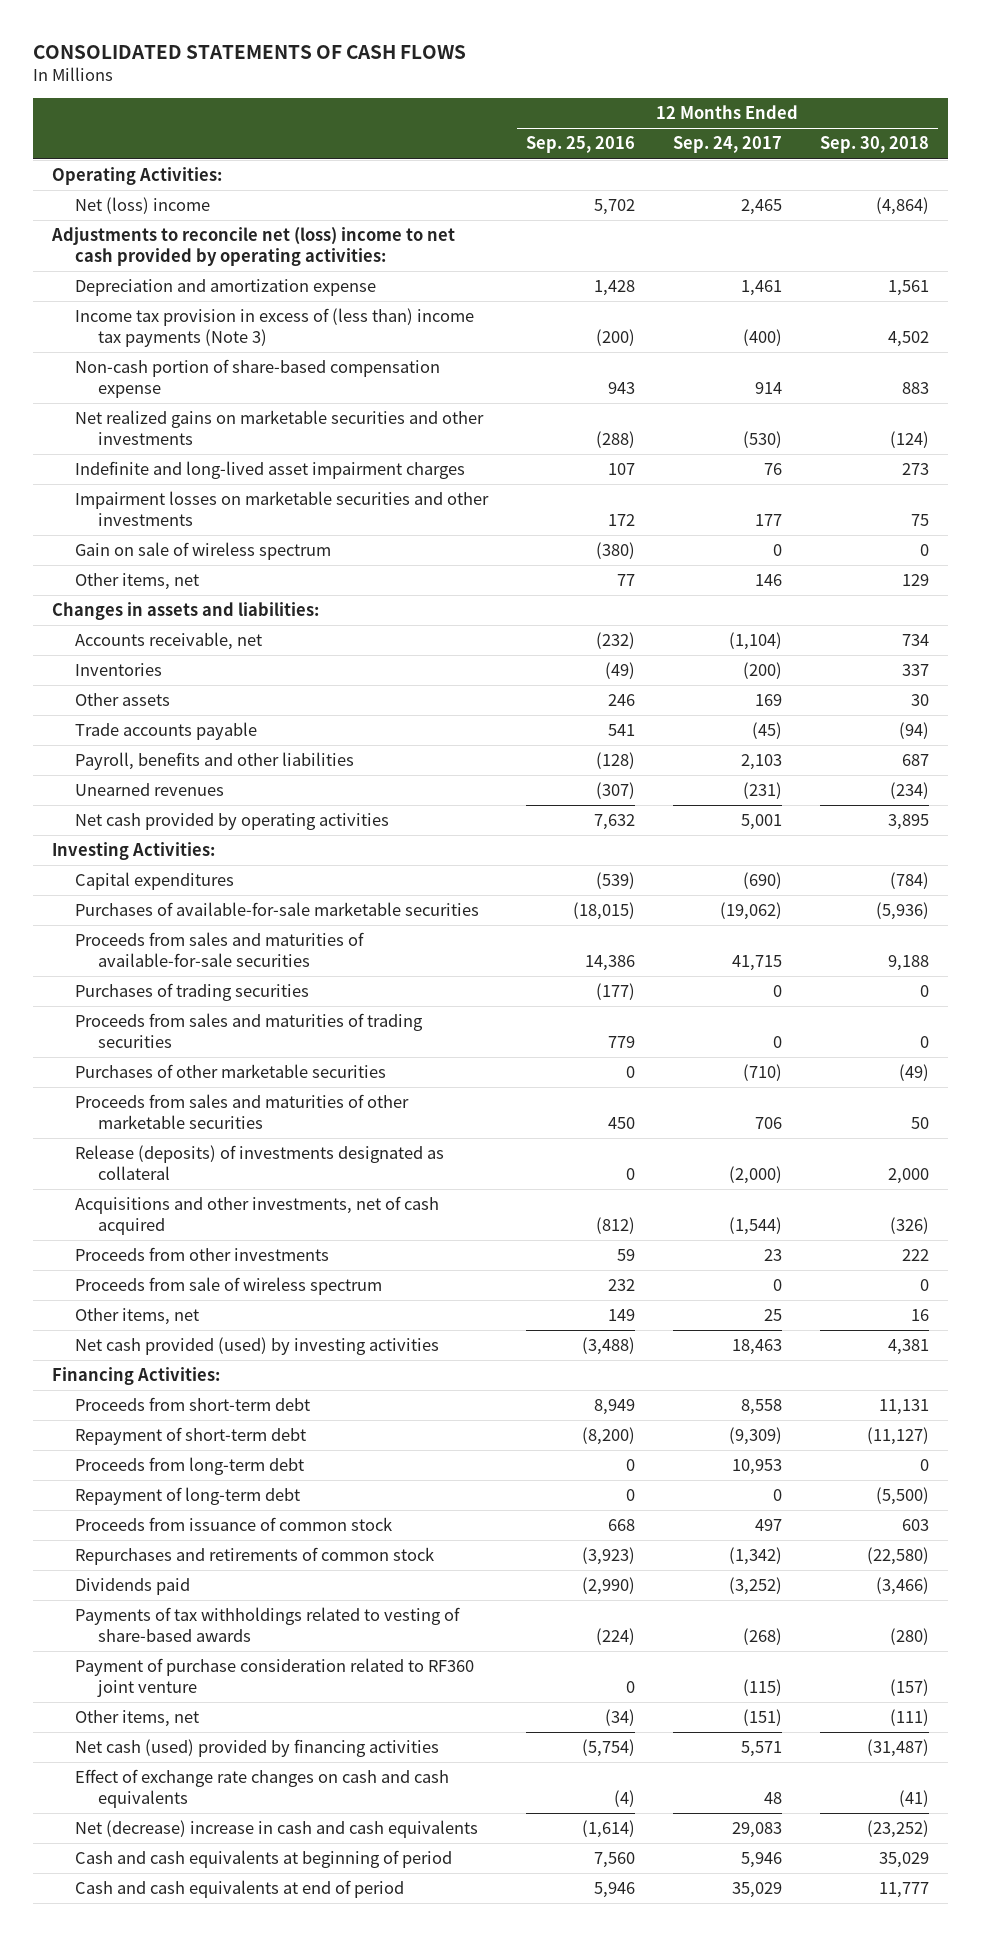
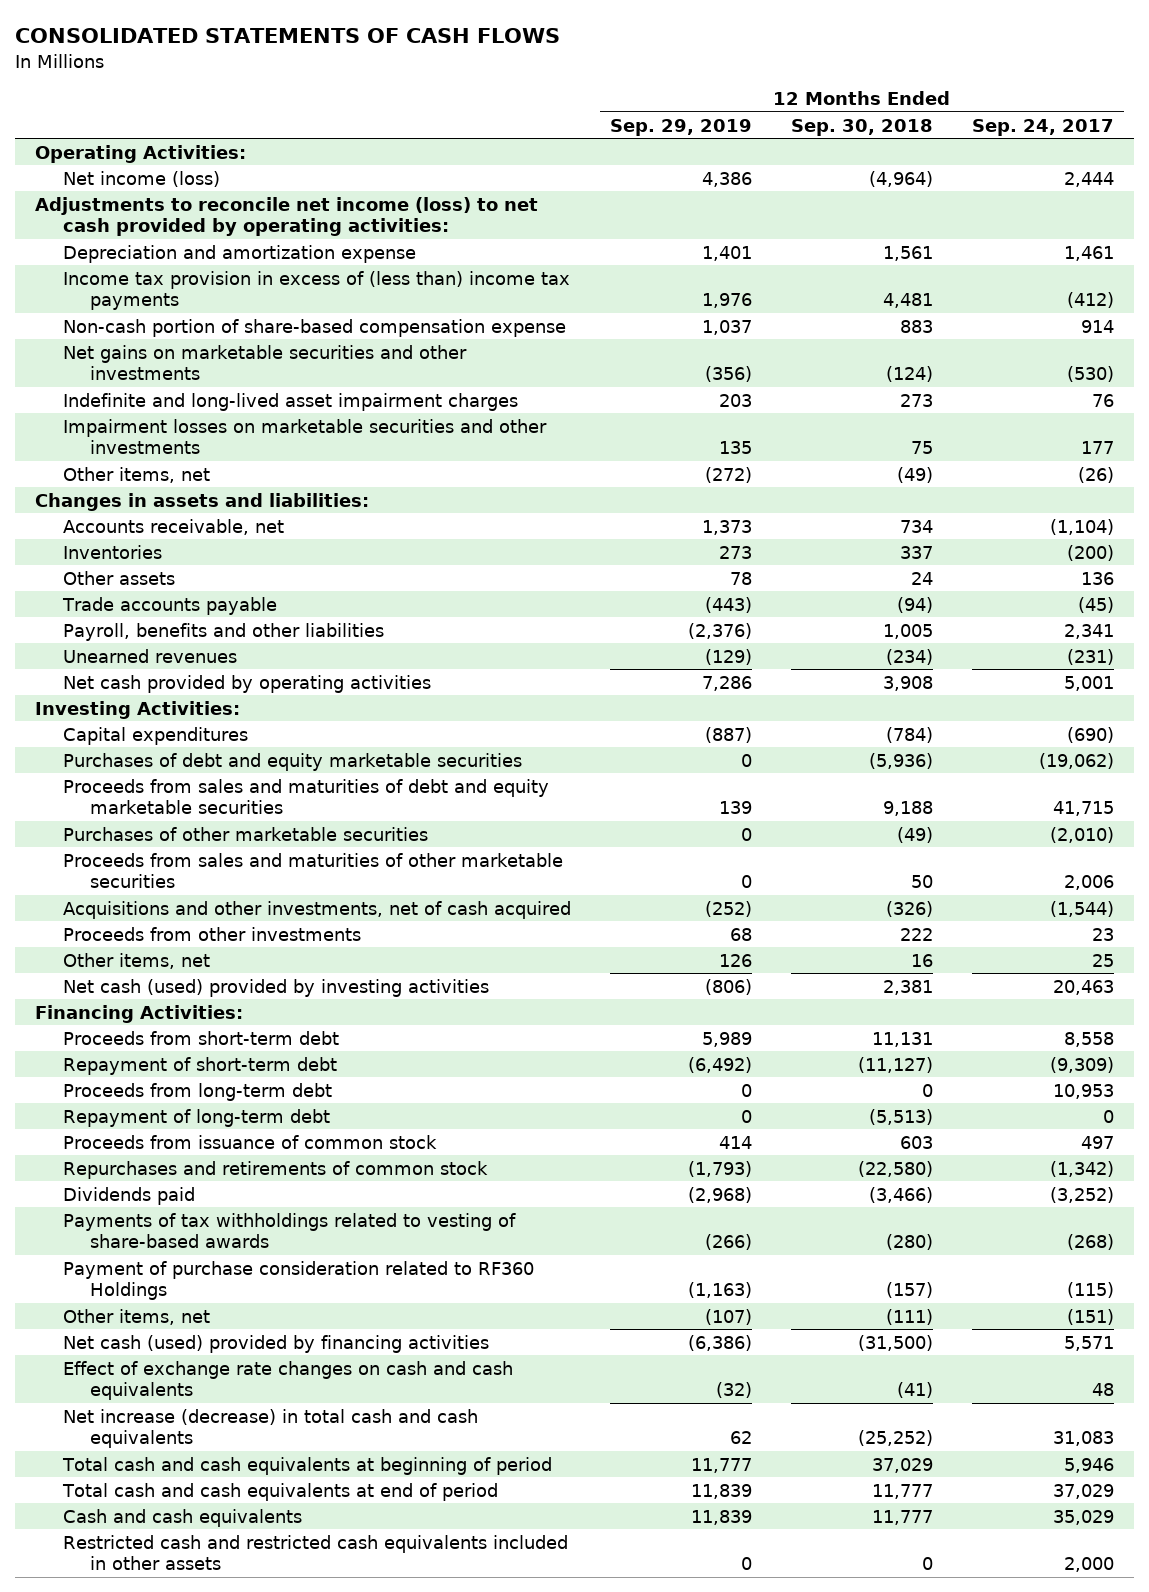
- | 12 Months Ended Sep. 25, 2016 | 12 Months Ended Sep. 24, 2017 | 12 Months Ended Sep. 30, 2018
+ | 12 Months Ended Sep. 29, 2019 | 12 Months Ended Sep. 30, 2018 | 12 Months Ended Sep. 24, 2017
- Net (loss) income | 5,702 | 2,465 | (4,864)
- Adjustments to reconcile net (loss) income to net cash provided by operating activities:
+ Net income (loss) | 4,386 | (4,964) | 2,444
+ Adjustments to reconcile net income (loss) to net cash provided by operating activities:
- Income tax provision in excess of (less than) income tax payments (Note 3) | (200) | (400) | 4,502
+ Income tax provision in excess of (less than) income tax payments | 1,976 | 4,481 | (412)
- Net realized gains on marketable securities and other investments | (288) | (530) | (124)
+ Net gains on marketable securities and other investments | (356) | (124) | (530)
- Gain on sale of wireless spectrum | (380) | 0 | 0
- Other items, net | 77 | 146 | 129
+ Other items, net | (272) | (49) | (26)
- Other assets | 246 | 169 | 30
+ Other assets | 78 | 24 | 136
- Payroll, benefits and other liabilities | (128) | 2,103 | 687
+ Payroll, benefits and other liabilities | (2,376) | 1,005 | 2,341
- Net cash provided by operating activities | 7,632 | 5,001 | 3,895
+ Net cash provided by operating activities | 7,286 | 3,908 | 5,001
- Purchases of available-for-sale marketable securities | (18,015) | (19,062) | (5,936)
- Proceeds from sales and maturities of available-for-sale securities | 14,386 | 41,715 | 9,188
- Purchases of trading securities | (177) | 0 | 0
- Proceeds from sales and maturities of trading securities | 779 | 0 | 0
- Purchases of other marketable securities | 0 | (710) | (49)
- Proceeds from sales and maturities of other marketable securities | 450 | 706 | 50
- Release (deposits) of investments designated as collateral | 0 | (2,000) | 2,000
+ Purchases of debt and equity marketable securities | 0 | (5,936) | (19,062)
+ Proceeds from sales and maturities of debt and equity marketable securities | 139 | 9,188 | 41,715
+ Purchases of other marketable securities | 0 | (49) | (2,010)
+ Proceeds from sales and maturities of other marketable securities | 0 | 50 | 2,006
- Proceeds from sale of wireless spectrum | 232 | 0 | 0
- Net cash provided (used) by investing activities | (3,488) | 18,463 | 4,381
+ Net cash (used) provided by investing activities | (806) | 2,381 | 20,463
- Repayment of long-term debt | 0 | 0 | (5,500)
+ Repayment of long-term debt | 0 | (5,513) | 0
- Payment of purchase consideration related to RF360 joint venture | 0 | (115) | (157)
+ Payment of purchase consideration related to RF360 Holdings | (1,163) | (157) | (115)
- Net cash (used) provided by financing activities | (5,754) | 5,571 | (31,487)
+ Net cash (used) provided by financing activities | (6,386) | (31,500) | 5,571
- Net (decrease) increase in cash and cash equivalents | (1,614) | 29,083 | (23,252)
- Cash and cash equivalents at beginning of period | 7,560 | 5,946 | 35,029
- Cash and cash equivalents at end of period | 5,946 | 35,029 | 11,777
+ Net increase (decrease) in total cash and cash equivalents | 62 | (25,252) | 31,083
+ Total cash and cash equivalents at beginning of period | 11,777 | 37,029 | 5,946
+ Total cash and cash equivalents at end of period | 11,839 | 11,777 | 37,029
+ Cash and cash equivalents | 11,839 | 11,777 | 35,029
+ Restricted cash and restricted cash equivalents included in other assets | 0 | 0 | 2,000

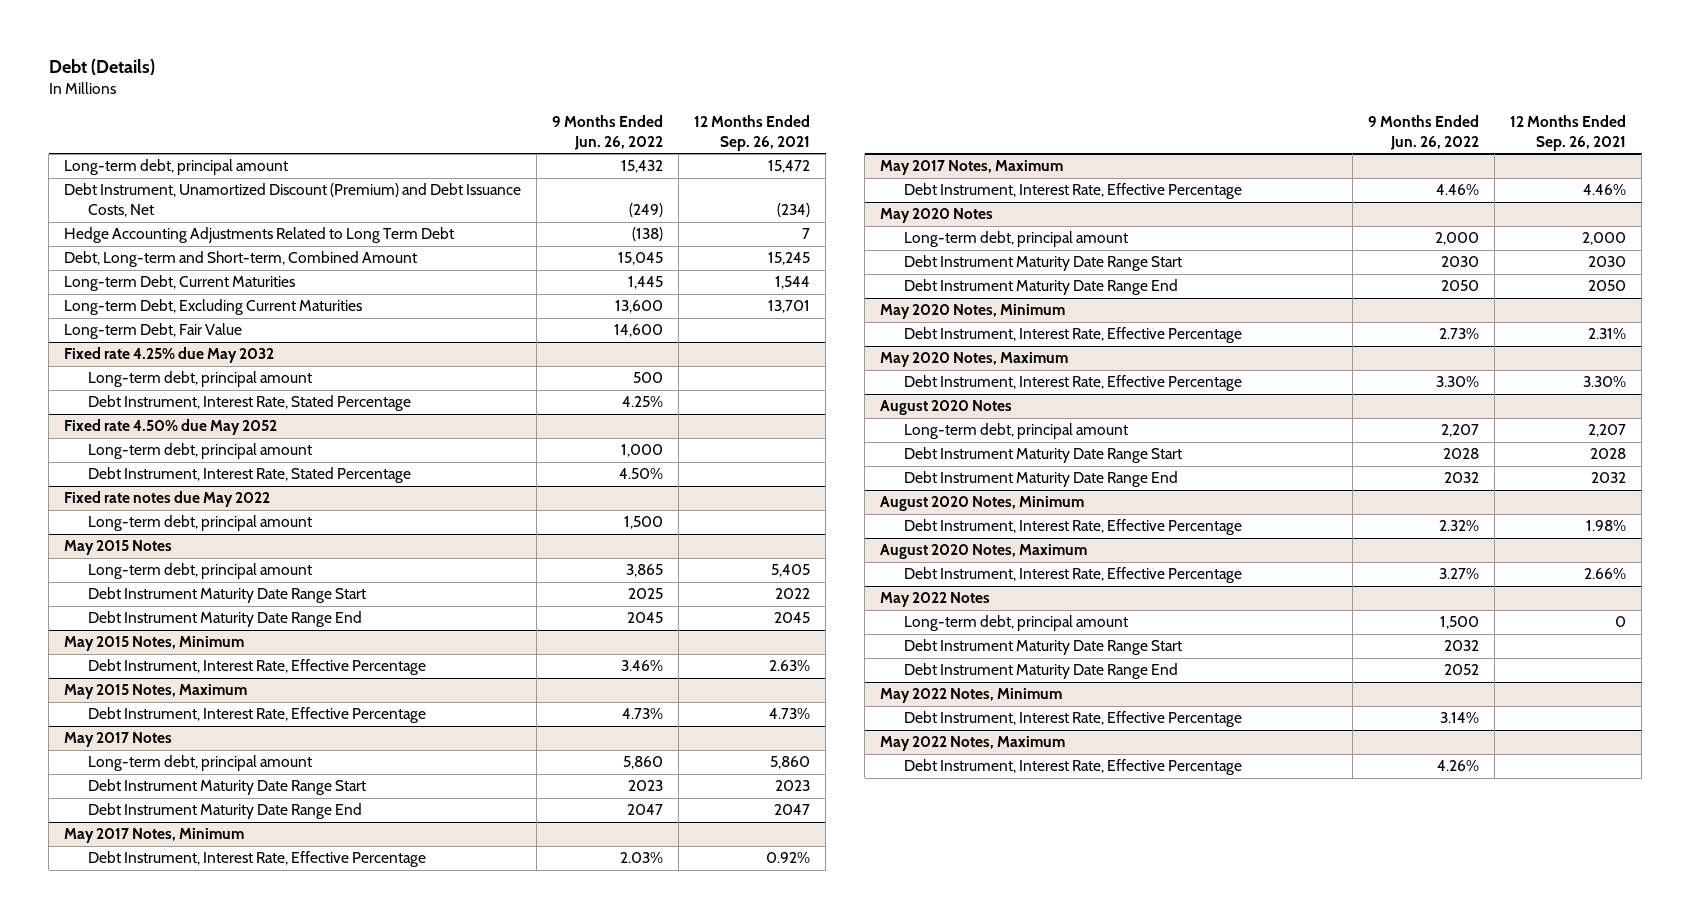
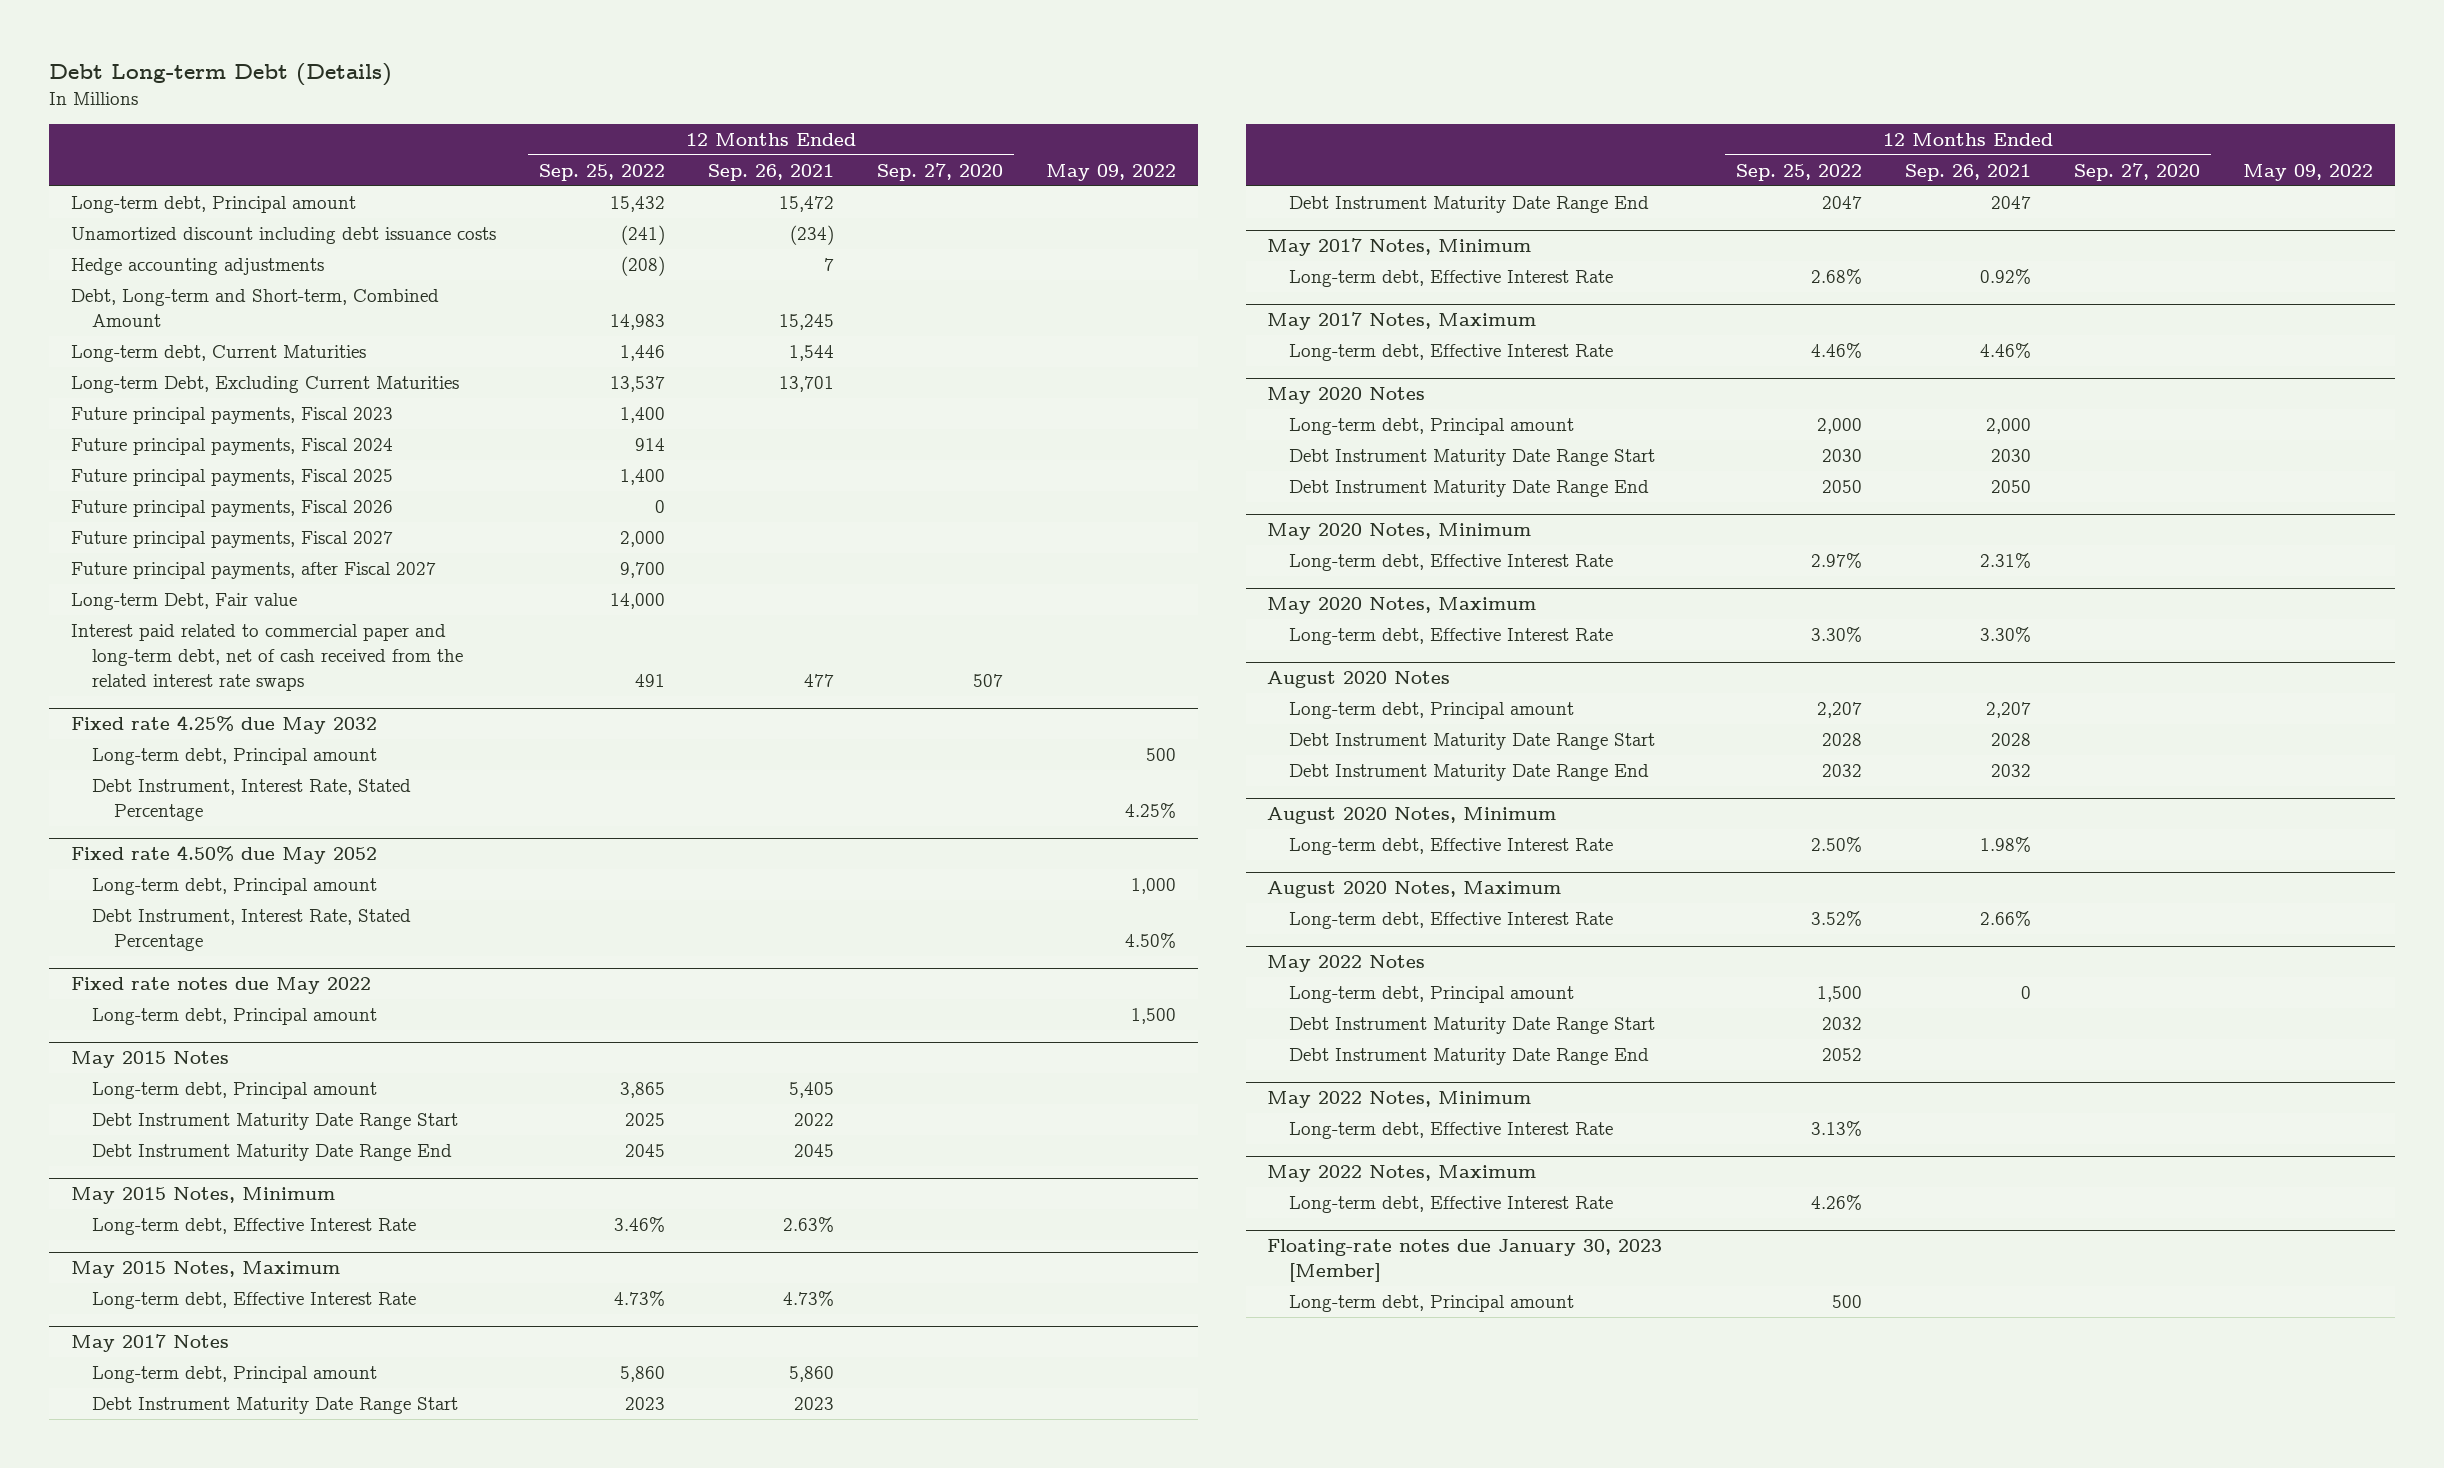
- Debt (Details)
+ Debt Long-term Debt (Details)
- | 9 Months Ended Jun. 26, 2022 | 12 Months Ended Sep. 26, 2021
+ | 12 Months Ended Sep. 25, 2022 | 12 Months Ended Sep. 26, 2021 | 12 Months Ended Sep. 27, 2020 | May 09, 2022
- Long-term debt, principal amount | 15,432 | 15,472
- Debt Instrument, Unamortized Discount (Premium) and Debt Issuance Costs, Net | (249) | (234)
- Hedge Accounting Adjustments Related to Long Term Debt | (138) | 7
+ Long-term debt, Principal amount | 15,432 | 15,472 | |
+ Unamortized discount including debt issuance costs | (241) | (234) | |
+ Hedge accounting adjustments | (208) | 7 | |
- Long-term Debt, Current Maturities | 1,445 | 1,544
+ Long-term debt, Current Maturities | 1,446 | 1,544 | |
- Long-term Debt, Fair Value | 14,600 |
+ Future principal payments, Fiscal 2023 | 1,400 | | |
+ Future principal payments, Fiscal 2024 | 914 | | |
+ Future principal payments, Fiscal 2025 | 1,400 | | |
+ Future principal payments, Fiscal 2026 | 0 | | |
+ Future principal payments, Fiscal 2027 | 2,000 | | |
+ Future principal payments, after Fiscal 2027 | 9,700 | | |
+ Long-term Debt, Fair value | 14,000 | | |
+ Interest paid related to commercial paper and long-term debt, net of cash received from the related interest rate swaps | 491 | 477 | 507 |
@ Fixed rate 4.25% due May 2032
- Long-term debt, principal amount | 500 |
+ Long-term debt, Principal amount | | | | 500
@ Fixed rate 4.50% due May 2052
- Long-term debt, principal amount | 1,000 |
+ Long-term debt, Principal amount | | | | 1,000
@ Fixed rate notes due May 2022
- Long-term debt, principal amount | 1,500 |
+ Long-term debt, Principal amount | | | | 1,500
@ May 2015 Notes
- Long-term debt, principal amount | 3,865 | 5,405
+ Long-term debt, Principal amount | 3,865 | 5,405 | |
@ May 2015 Notes, Minimum
- Debt Instrument, Interest Rate, Effective Percentage | 3.46% | 2.63%
+ Long-term debt, Effective Interest Rate | 3.46% | 2.63% | |
@ May 2015 Notes, Maximum
- Debt Instrument, Interest Rate, Effective Percentage | 4.73% | 4.73%
+ Long-term debt, Effective Interest Rate | 4.73% | 4.73% | |
@ May 2017 Notes
- Long-term debt, principal amount | 5,860 | 5,860
+ Long-term debt, Principal amount | 5,860 | 5,860 | |
@ May 2017 Notes, Minimum
- Debt Instrument, Interest Rate, Effective Percentage | 2.03% | 0.92%
+ Long-term debt, Effective Interest Rate | 2.68% | 0.92% | |
@ May 2017 Notes, Maximum
- Debt Instrument, Interest Rate, Effective Percentage | 4.46% | 4.46%
+ Long-term debt, Effective Interest Rate | 4.46% | 4.46% | |
@ May 2020 Notes
- Long-term debt, principal amount | 2,000 | 2,000
+ Long-term debt, Principal amount | 2,000 | 2,000 | |
@ May 2020 Notes, Minimum
- Debt Instrument, Interest Rate, Effective Percentage | 2.73% | 2.31%
+ Long-term debt, Effective Interest Rate | 2.97% | 2.31% | |
@ May 2020 Notes, Maximum
- Debt Instrument, Interest Rate, Effective Percentage | 3.30% | 3.30%
+ Long-term debt, Effective Interest Rate | 3.30% | 3.30% | |
@ August 2020 Notes
- Long-term debt, principal amount | 2,207 | 2,207
+ Long-term debt, Principal amount | 2,207 | 2,207 | |
@ August 2020 Notes, Minimum
- Debt Instrument, Interest Rate, Effective Percentage | 2.32% | 1.98%
+ Long-term debt, Effective Interest Rate | 2.50% | 1.98% | |
@ August 2020 Notes, Maximum
- Debt Instrument, Interest Rate, Effective Percentage | 3.27% | 2.66%
+ Long-term debt, Effective Interest Rate | 3.52% | 2.66% | |
@ May 2022 Notes
- Long-term debt, principal amount | 1,500 | 0
+ Long-term debt, Principal amount | 1,500 | 0 | |
@ May 2022 Notes, Minimum
- Debt Instrument, Interest Rate, Effective Percentage | 3.14% |
+ Long-term debt, Effective Interest Rate | 3.13% | | |
@ May 2022 Notes, Maximum
- Debt Instrument, Interest Rate, Effective Percentage | 4.26% |
+ Long-term debt, Effective Interest Rate | 4.26% | | |
+ Floating-rate notes due January 30, 2023 [Member]
+ Long-term debt, Principal amount | 500 | | |

